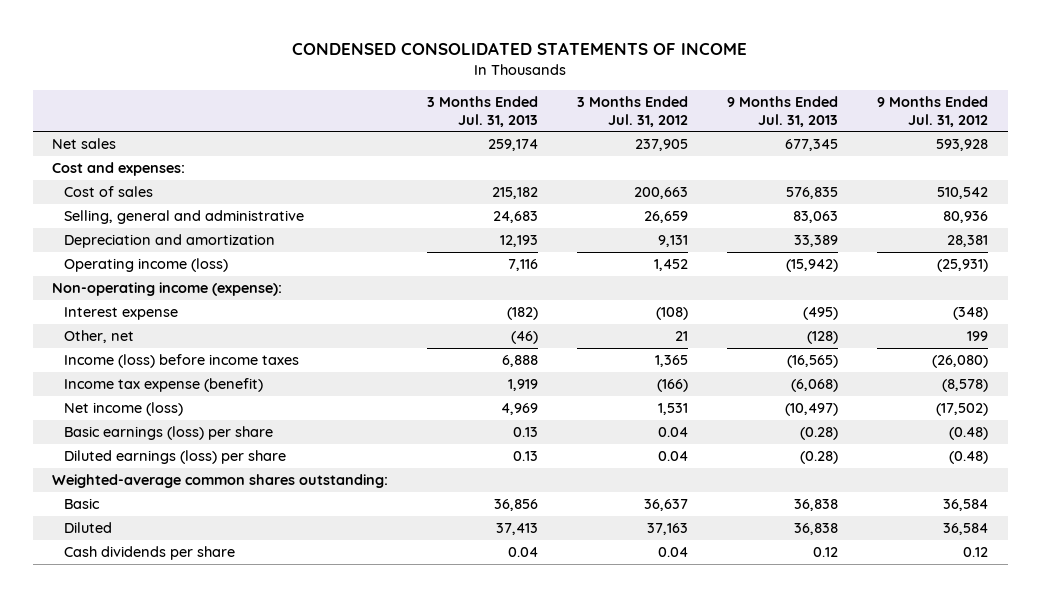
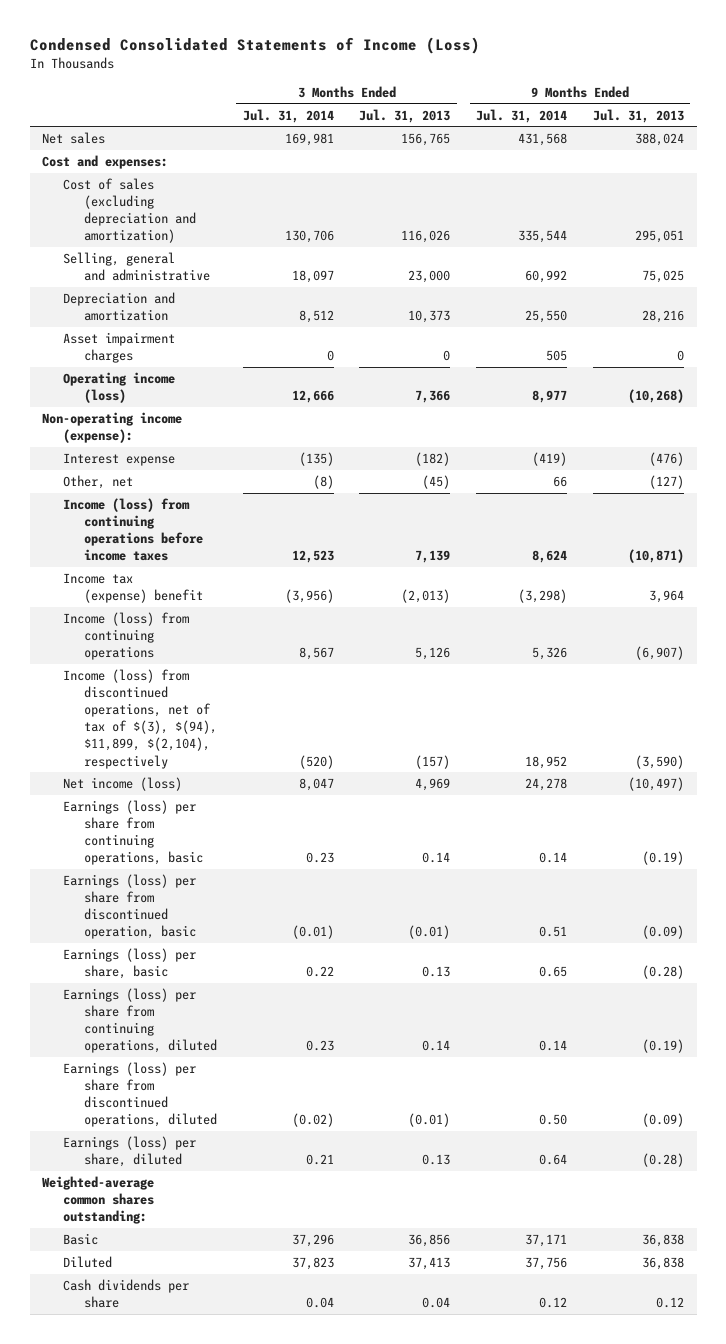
- CONDENSED CONSOLIDATED STATEMENTS OF INCOME
+ Condensed Consolidated Statements of Income (Loss)
- | 3 Months Ended Jul. 31, 2013 | 3 Months Ended Jul. 31, 2012 | 9 Months Ended Jul. 31, 2013 | 9 Months Ended Jul. 31, 2012
+ | 3 Months Ended Jul. 31, 2014 | 3 Months Ended Jul. 31, 2013 | 9 Months Ended Jul. 31, 2014 | 9 Months Ended Jul. 31, 2013
- Net sales | 259,174 | 237,905 | 677,345 | 593,928
+ Net sales | 169,981 | 156,765 | 431,568 | 388,024
- Cost of sales | 215,182 | 200,663 | 576,835 | 510,542
- Selling, general and administrative | 24,683 | 26,659 | 83,063 | 80,936
- Depreciation and amortization | 12,193 | 9,131 | 33,389 | 28,381
- Operating income (loss) | 7,116 | 1,452 | (15,942) | (25,931)
+ Cost of sales (excluding depreciation and amortization) | 130,706 | 116,026 | 335,544 | 295,051
+ Selling, general and administrative | 18,097 | 23,000 | 60,992 | 75,025
+ Depreciation and amortization | 8,512 | 10,373 | 25,550 | 28,216
+ Asset impairment charges | 0 | 0 | 505 | 0
+ Operating income (loss) | 12,666 | 7,366 | 8,977 | (10,268)
- Interest expense | (182) | (108) | (495) | (348)
- Other, net | (46) | 21 | (128) | 199
- Income (loss) before income taxes | 6,888 | 1,365 | (16,565) | (26,080)
- Income tax expense (benefit) | 1,919 | (166) | (6,068) | (8,578)
+ Interest expense | (135) | (182) | (419) | (476)
+ Other, net | (8) | (45) | 66 | (127)
+ Income (loss) from continuing operations before income taxes | 12,523 | 7,139 | 8,624 | (10,871)
+ Income tax (expense) benefit | (3,956) | (2,013) | (3,298) | 3,964
+ Income (loss) from continuing operations | 8,567 | 5,126 | 5,326 | (6,907)
+ Income (loss) from discontinued operations, net of tax of $(3), $(94), $11,899, $(2,104), respectively | (520) | (157) | 18,952 | (3,590)
- Basic earnings (loss) per share | 0.13 | 0.04 | (0.28) | (0.48)
- Diluted earnings (loss) per share | 0.13 | 0.04 | (0.28) | (0.48)
+ Earnings (loss) per share from continuing operations, basic | 0.23 | 0.14 | 0.14 | (0.19)
+ Earnings (loss) per share from discontinued operation, basic | (0.01) | (0.01) | 0.51 | (0.09)
+ Earnings (loss) per share, basic | 0.22 | 0.13 | 0.65 | (0.28)
+ Earnings (loss) per share from continuing operations, diluted | 0.23 | 0.14 | 0.14 | (0.19)
+ Earnings (loss) per share from discontinued operations, diluted | (0.02) | (0.01) | 0.50 | (0.09)
+ Earnings (loss) per share, diluted | 0.21 | 0.13 | 0.64 | (0.28)

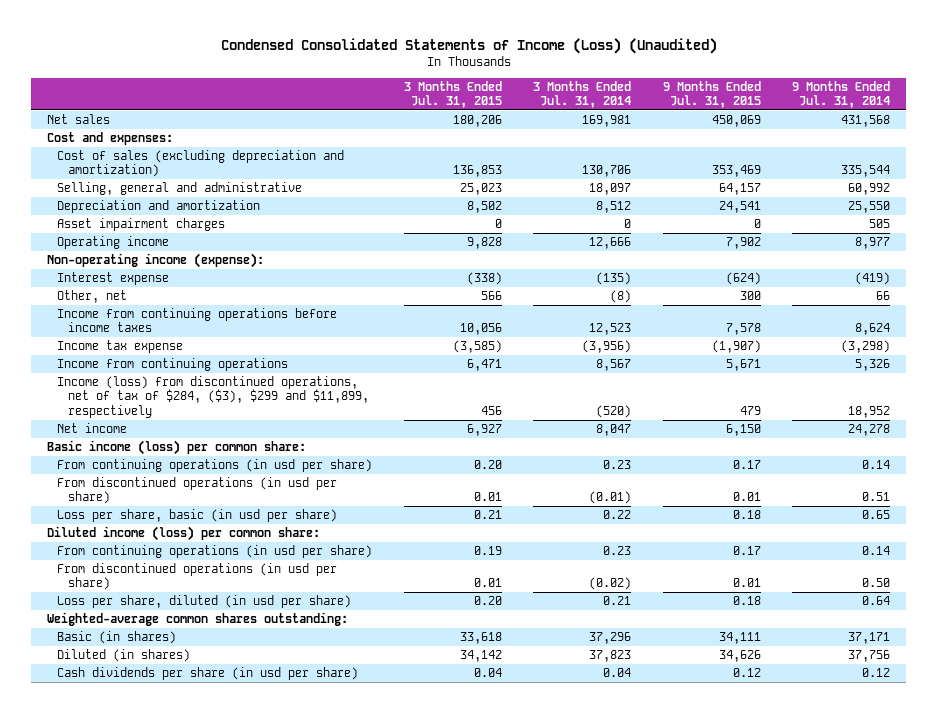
- Condensed Consolidated Statements of Income (Loss)
+ Condensed Consolidated Statements of Income (Loss) (Unaudited)
- | 3 Months Ended Jul. 31, 2014 | 3 Months Ended Jul. 31, 2013 | 9 Months Ended Jul. 31, 2014 | 9 Months Ended Jul. 31, 2013
+ | 3 Months Ended Jul. 31, 2015 | 3 Months Ended Jul. 31, 2014 | 9 Months Ended Jul. 31, 2015 | 9 Months Ended Jul. 31, 2014
- Operating income (loss) | 12,666 | 7,366 | 8,977 | (10,268)
+ Operating income | 9,828 | 12,666 | 7,902 | 8,977
- Income (loss) from continuing operations before income taxes | 12,523 | 7,139 | 8,624 | (10,871)
- Income tax (expense) benefit | (3,956) | (2,013) | (3,298) | 3,964
- Income (loss) from continuing operations | 8,567 | 5,126 | 5,326 | (6,907)
- Income (loss) from discontinued operations, net of tax of $(3), $(94), $11,899, $(2,104), respectively | (520) | (157) | 18,952 | (3,590)
- Net income (loss) | 8,047 | 4,969 | 24,278 | (10,497)
- Earnings (loss) per share from continuing operations, basic | 0.23 | 0.14 | 0.14 | (0.19)
- Earnings (loss) per share from discontinued operation, basic | (0.01) | (0.01) | 0.51 | (0.09)
- Earnings (loss) per share, basic | 0.22 | 0.13 | 0.65 | (0.28)
- Earnings (loss) per share from continuing operations, diluted | 0.23 | 0.14 | 0.14 | (0.19)
- Earnings (loss) per share from discontinued operations, diluted | (0.02) | (0.01) | 0.50 | (0.09)
- Earnings (loss) per share, diluted | 0.21 | 0.13 | 0.64 | (0.28)
+ Income from continuing operations before income taxes | 10,056 | 12,523 | 7,578 | 8,624
+ Income tax expense | (3,585) | (3,956) | (1,907) | (3,298)
+ Income from continuing operations | 6,471 | 8,567 | 5,671 | 5,326
+ Income (loss) from discontinued operations, net of tax of $284, ($3), $299 and $11,899, respectively | 456 | (520) | 479 | 18,952
+ Net income | 6,927 | 8,047 | 6,150 | 24,278
+ Basic income (loss) per common share:
+ From continuing operations (in usd per share) | 0.20 | 0.23 | 0.17 | 0.14
+ From discontinued operations (in usd per share) | 0.01 | (0.01) | 0.01 | 0.51
+ Loss per share, basic (in usd per share) | 0.21 | 0.22 | 0.18 | 0.65
+ Diluted income (loss) per common share:
+ From continuing operations (in usd per share) | 0.19 | 0.23 | 0.17 | 0.14
+ From discontinued operations (in usd per share) | 0.01 | (0.02) | 0.01 | 0.50
+ Loss per share, diluted (in usd per share) | 0.20 | 0.21 | 0.18 | 0.64
- Basic | 37,296 | 36,856 | 37,171 | 36,838
- Diluted | 37,823 | 37,413 | 37,756 | 36,838
- Cash dividends per share | 0.04 | 0.04 | 0.12 | 0.12
+ Basic (in shares) | 33,618 | 37,296 | 34,111 | 37,171
+ Diluted (in shares) | 34,142 | 37,823 | 34,626 | 37,756
+ Cash dividends per share (in usd per share) | 0.04 | 0.04 | 0.12 | 0.12

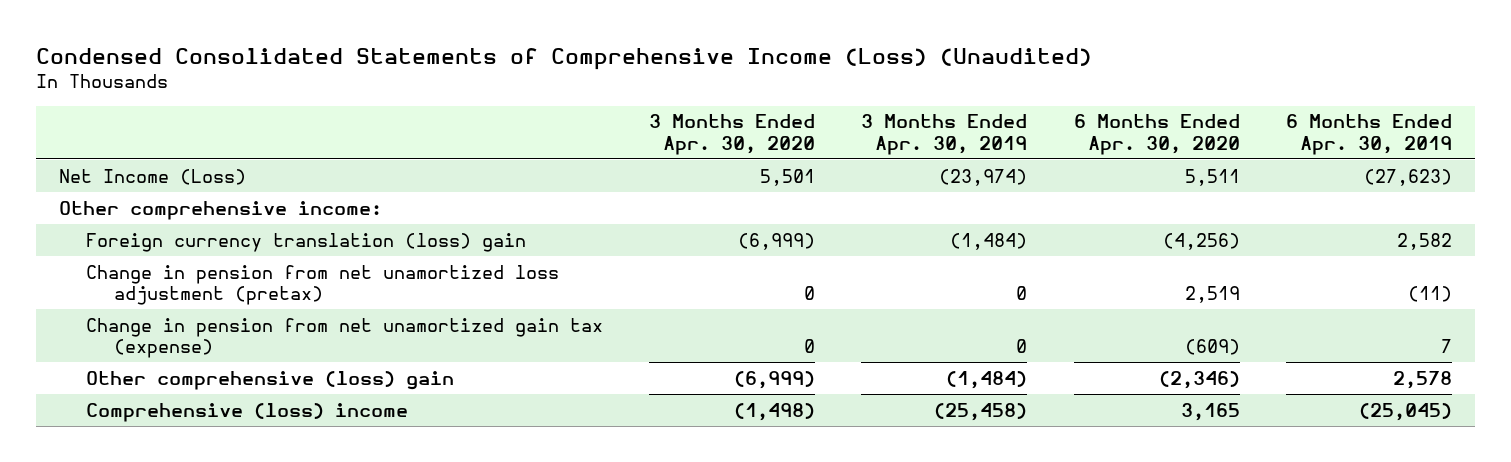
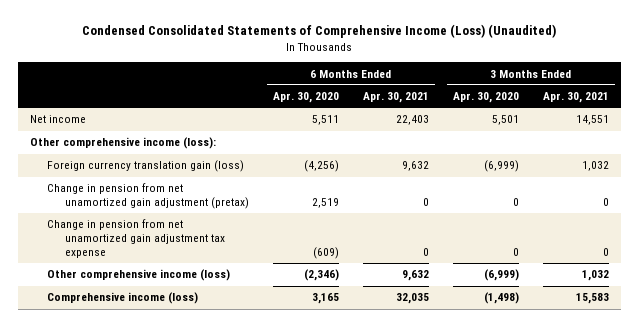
- | 3 Months Ended Apr. 30, 2020 | 3 Months Ended Apr. 30, 2019 | 6 Months Ended Apr. 30, 2020 | 6 Months Ended Apr. 30, 2019
+ | 6 Months Ended Apr. 30, 2020 | 6 Months Ended Apr. 30, 2021 | 3 Months Ended Apr. 30, 2020 | 3 Months Ended Apr. 30, 2021
- Net Income (Loss) | 5,501 | (23,974) | 5,511 | (27,623)
- Other comprehensive income:
- Foreign currency translation (loss) gain | (6,999) | (1,484) | (4,256) | 2,582
- Change in pension from net unamortized loss adjustment (pretax) | 0 | 0 | 2,519 | (11)
- Change in pension from net unamortized gain tax (expense) | 0 | 0 | (609) | 7
- Other comprehensive (loss) gain | (6,999) | (1,484) | (2,346) | 2,578
- Comprehensive (loss) income | (1,498) | (25,458) | 3,165 | (25,045)
+ Net income | 5,511 | 22,403 | 5,501 | 14,551
+ Other comprehensive income (loss):
+ Foreign currency translation gain (loss) | (4,256) | 9,632 | (6,999) | 1,032
+ Change in pension from net unamortized gain adjustment (pretax) | 2,519 | 0 | 0 | 0
+ Change in pension from net unamortized gain adjustment tax expense | (609) | 0 | 0 | 0
+ Other comprehensive income (loss) | (2,346) | 9,632 | (6,999) | 1,032
+ Comprehensive income (loss) | 3,165 | 32,035 | (1,498) | 15,583

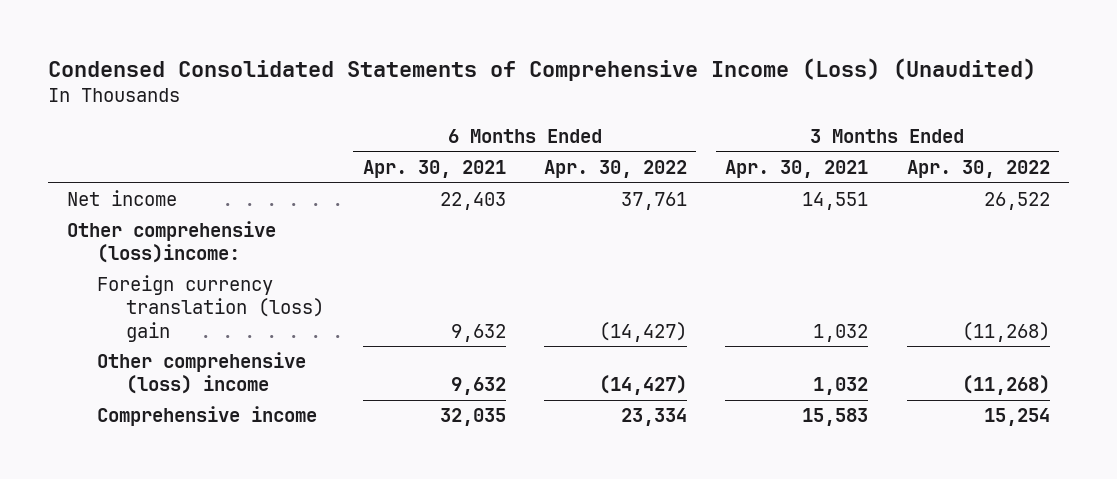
- | 6 Months Ended Apr. 30, 2020 | 6 Months Ended Apr. 30, 2021 | 3 Months Ended Apr. 30, 2020 | 3 Months Ended Apr. 30, 2021
+ | 6 Months Ended Apr. 30, 2021 | 6 Months Ended Apr. 30, 2022 | 3 Months Ended Apr. 30, 2021 | 3 Months Ended Apr. 30, 2022
- Other comprehensive income (loss):
- Foreign currency translation gain (loss) | (4,256) | 9,632 | (6,999) | 1,032
- Change in pension from net unamortized gain adjustment (pretax) | 2,519 | 0 | 0 | 0
- Change in pension from net unamortized gain adjustment tax expense | (609) | 0 | 0 | 0
- Other comprehensive income (loss) | (2,346) | 9,632 | (6,999) | 1,032
- Comprehensive income (loss) | 3,165 | 32,035 | (1,498) | 15,583
+ Other comprehensive (loss)income:
+ Foreign currency translation (loss) gain | 9,632 | (14,427) | 1,032 | (11,268)
+ Other comprehensive (loss) income | 9,632 | (14,427) | 1,032 | (11,268)
+ Comprehensive income | 32,035 | 23,334 | 15,583 | 15,254

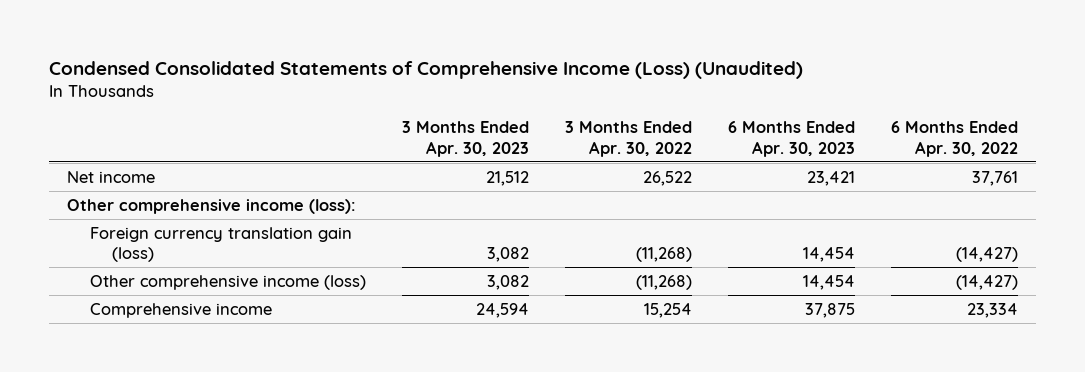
- | 6 Months Ended Apr. 30, 2021 | 6 Months Ended Apr. 30, 2022 | 3 Months Ended Apr. 30, 2021 | 3 Months Ended Apr. 30, 2022
+ | 3 Months Ended Apr. 30, 2023 | 3 Months Ended Apr. 30, 2022 | 6 Months Ended Apr. 30, 2023 | 6 Months Ended Apr. 30, 2022
- Other comprehensive (loss)income:
- Foreign currency translation (loss) gain | 9,632 | (14,427) | 1,032 | (11,268)
- Other comprehensive (loss) income | 9,632 | (14,427) | 1,032 | (11,268)
+ Other comprehensive income (loss):
+ Foreign currency translation gain (loss) | 3,082 | (11,268) | 14,454 | (14,427)
+ Other comprehensive income (loss) | 3,082 | (11,268) | 14,454 | (14,427)

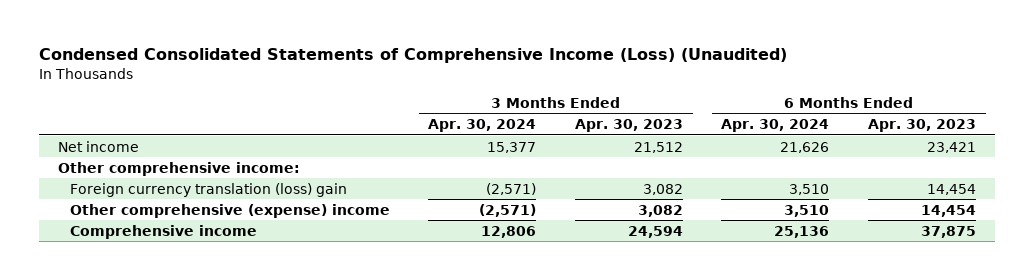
- | 3 Months Ended Apr. 30, 2023 | 3 Months Ended Apr. 30, 2022 | 6 Months Ended Apr. 30, 2023 | 6 Months Ended Apr. 30, 2022
+ | 3 Months Ended Apr. 30, 2024 | 3 Months Ended Apr. 30, 2023 | 6 Months Ended Apr. 30, 2024 | 6 Months Ended Apr. 30, 2023
- Other comprehensive income (loss):
- Foreign currency translation gain (loss) | 3,082 | (11,268) | 14,454 | (14,427)
- Other comprehensive income (loss) | 3,082 | (11,268) | 14,454 | (14,427)
+ Other comprehensive income:
+ Foreign currency translation (loss) gain | (2,571) | 3,082 | 3,510 | 14,454
+ Other comprehensive (expense) income | (2,571) | 3,082 | 3,510 | 14,454

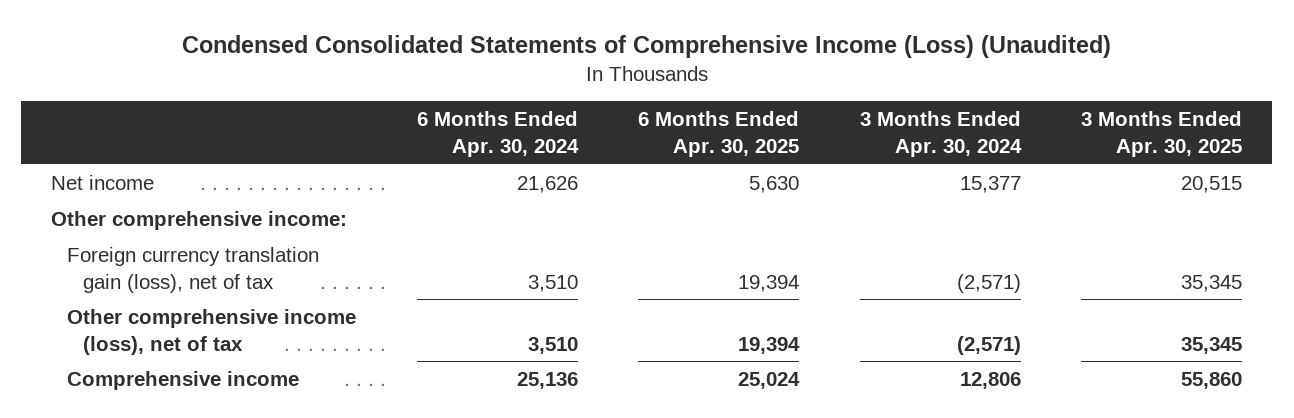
- | 3 Months Ended Apr. 30, 2024 | 3 Months Ended Apr. 30, 2023 | 6 Months Ended Apr. 30, 2024 | 6 Months Ended Apr. 30, 2023
+ | 6 Months Ended Apr. 30, 2024 | 6 Months Ended Apr. 30, 2025 | 3 Months Ended Apr. 30, 2024 | 3 Months Ended Apr. 30, 2025
- Foreign currency translation (loss) gain | (2,571) | 3,082 | 3,510 | 14,454
- Other comprehensive (expense) income | (2,571) | 3,082 | 3,510 | 14,454
+ Foreign currency translation gain (loss), net of tax | 3,510 | 19,394 | (2,571) | 35,345
+ Other comprehensive income (loss), net of tax | 3,510 | 19,394 | (2,571) | 35,345

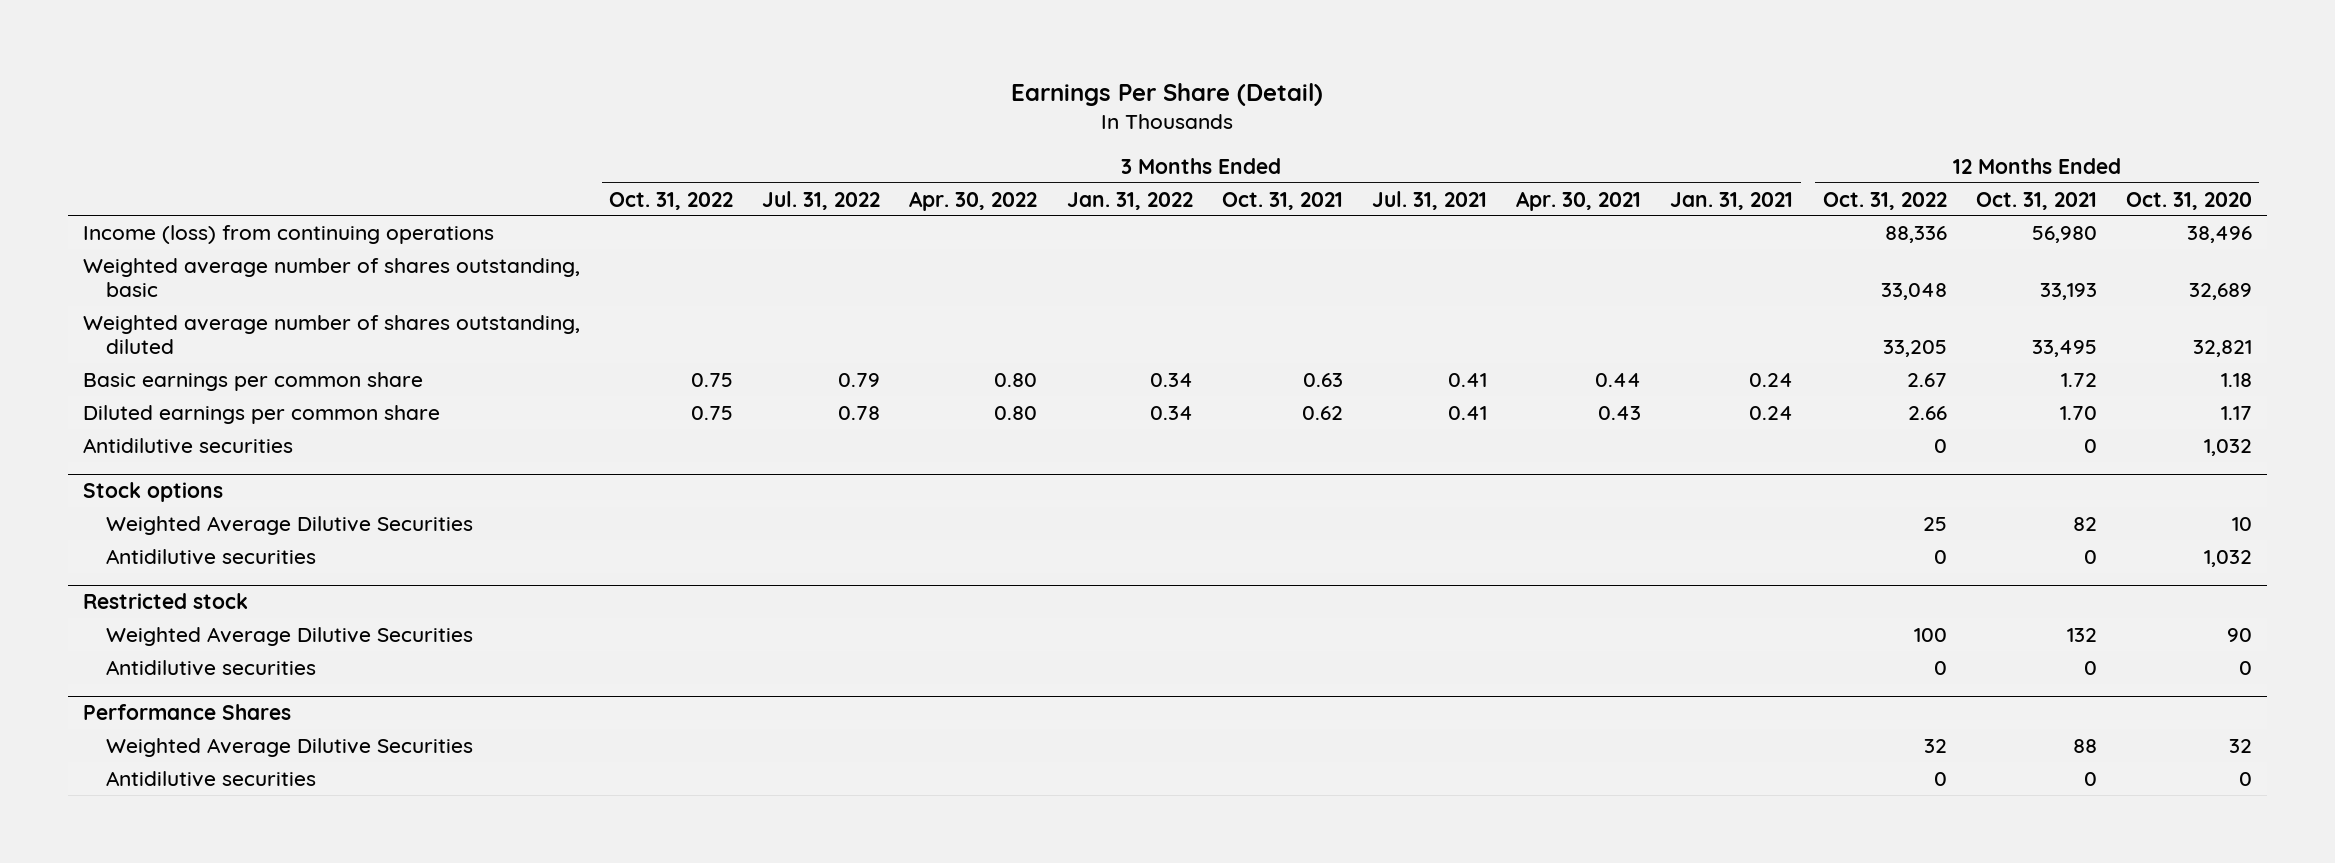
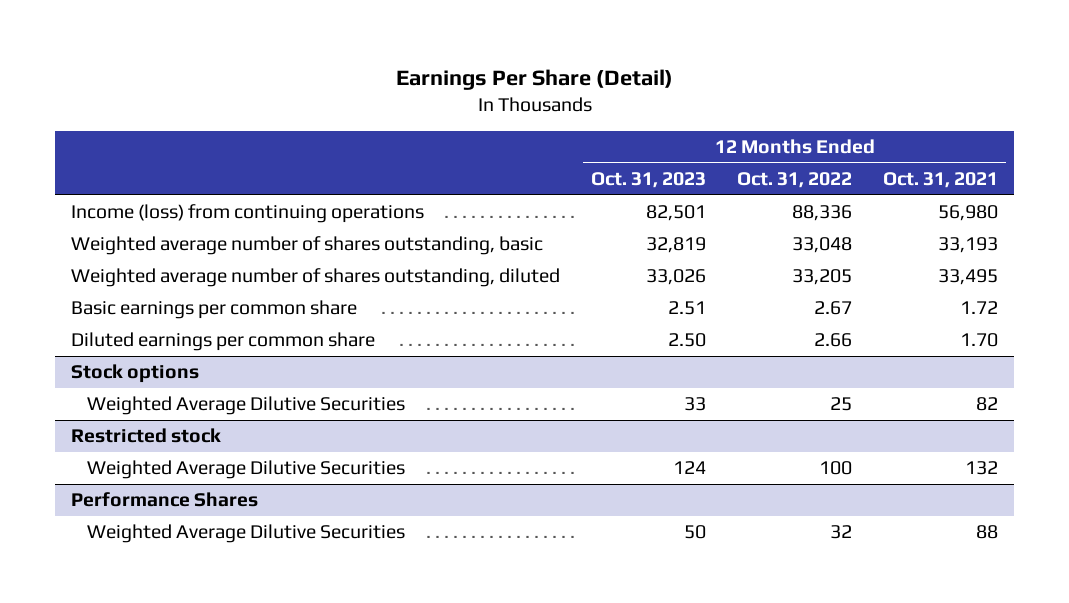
- | 3 Months Ended Oct. 31, 2022 | 3 Months Ended Jul. 31, 2022 | 3 Months Ended Apr. 30, 2022 | 3 Months Ended Jan. 31, 2022 | 3 Months Ended Oct. 31, 2021 | 3 Months Ended Jul. 31, 2021 | 3 Months Ended Apr. 30, 2021 | 3 Months Ended Jan. 31, 2021 | 12 Months Ended Oct. 31, 2022 | 12 Months Ended Oct. 31, 2021 | 12 Months Ended Oct. 31, 2020
+ | 12 Months Ended Oct. 31, 2023 | 12 Months Ended Oct. 31, 2022 | 12 Months Ended Oct. 31, 2021
- Antidilutive securities | | | | | | | | | 0 | 0 | 1,032
@ Stock options
- Antidilutive securities | | | | | | | | | 0 | 0 | 1,032
@ Restricted stock
- Antidilutive securities | | | | | | | | | 0 | 0 | 0
@ Performance Shares
- Antidilutive securities | | | | | | | | | 0 | 0 | 0

